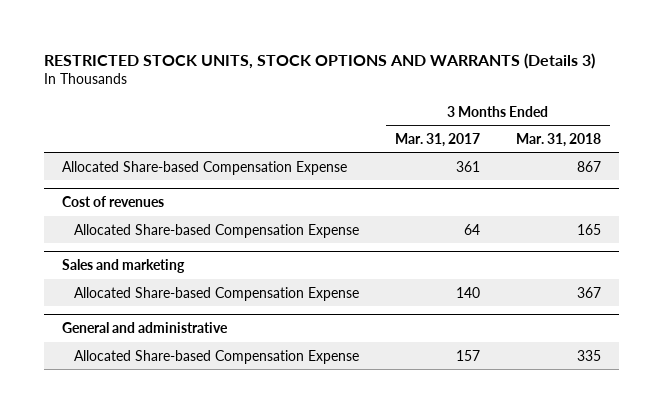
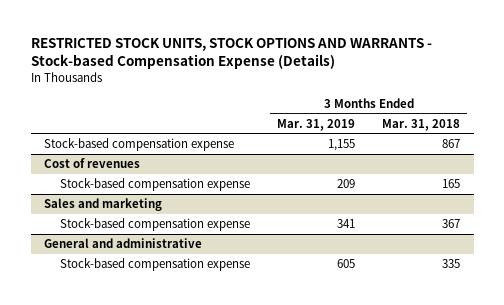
- RESTRICTED STOCK UNITS, STOCK OPTIONS AND WARRANTS (Details 3)
+ RESTRICTED STOCK UNITS, STOCK OPTIONS AND WARRANTS - Stock-based Compensation Expense (Details)
- | 3 Months Ended Mar. 31, 2017 | 3 Months Ended Mar. 31, 2018
+ | 3 Months Ended Mar. 31, 2019 | 3 Months Ended Mar. 31, 2018
- Allocated Share-based Compensation Expense | 361 | 867
+ Stock-based compensation expense | 1,155 | 867
@ Cost of revenues
- Allocated Share-based Compensation Expense | 64 | 165
+ Stock-based compensation expense | 209 | 165
@ Sales and marketing
- Allocated Share-based Compensation Expense | 140 | 367
+ Stock-based compensation expense | 341 | 367
@ General and administrative
- Allocated Share-based Compensation Expense | 157 | 335
+ Stock-based compensation expense | 605 | 335

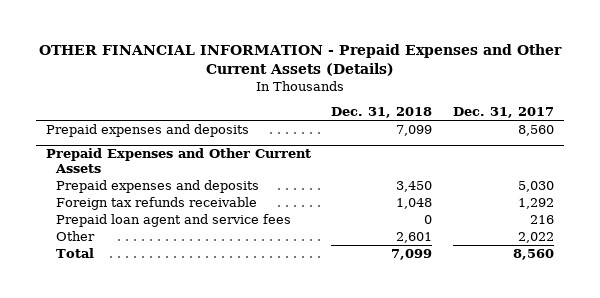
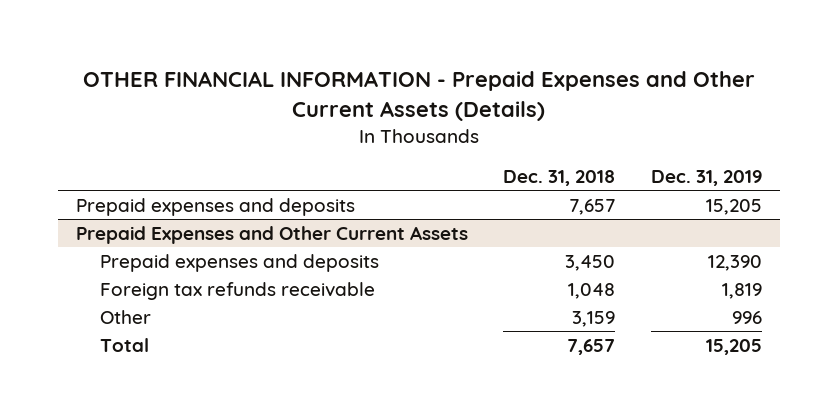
- | Dec. 31, 2018 | Dec. 31, 2017
+ | Dec. 31, 2018 | Dec. 31, 2019
- Prepaid expenses and deposits | 7,099 | 8,560
+ Prepaid expenses and deposits | 7,657 | 15,205
@ Prepaid Expenses and Other Current Assets
- Prepaid loan agent and service fees | 0 | 216
- Other | 2,601 | 2,022
- Total | 7,099 | 8,560
+ Other | 3,159 | 996
+ Total | 7,657 | 15,205

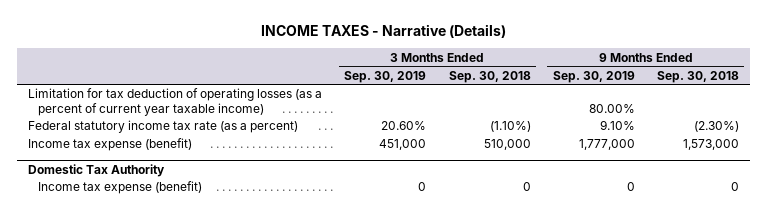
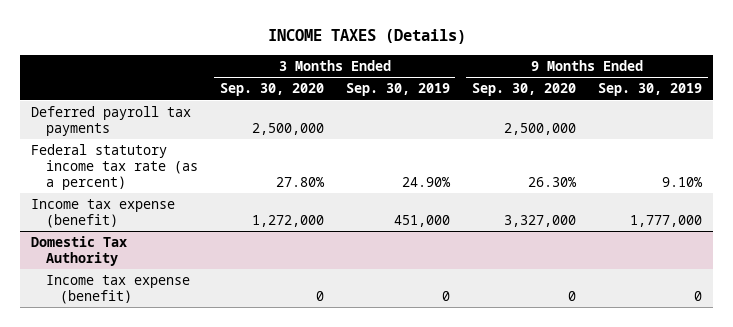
- INCOME TAXES - Narrative (Details)
+ INCOME TAXES (Details)
- | 3 Months Ended Sep. 30, 2019 | 3 Months Ended Sep. 30, 2018 | 9 Months Ended Sep. 30, 2019 | 9 Months Ended Sep. 30, 2018
+ | 3 Months Ended Sep. 30, 2020 | 3 Months Ended Sep. 30, 2019 | 9 Months Ended Sep. 30, 2020 | 9 Months Ended Sep. 30, 2019
- Limitation for tax deduction of operating losses (as a percent of current year taxable income) | | | 80.00% |
- Federal statutory income tax rate (as a percent) | 20.60% | (1.10%) | 9.10% | (2.30%)
+ Deferred payroll tax payments | 2,500,000 | | 2,500,000 |
+ Federal statutory income tax rate (as a percent) | 27.80% | 24.90% | 26.30% | 9.10%

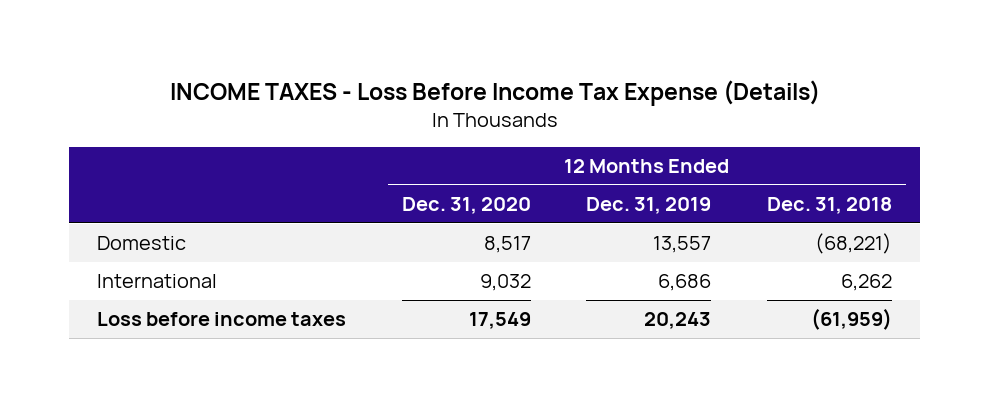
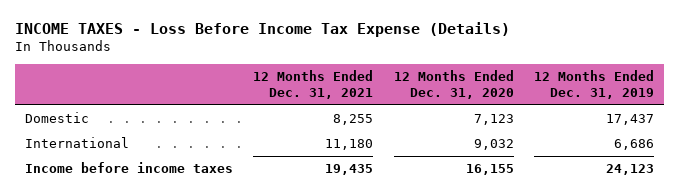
- | 12 Months Ended Dec. 31, 2020 | 12 Months Ended Dec. 31, 2019 | 12 Months Ended Dec. 31, 2018
+ | 12 Months Ended Dec. 31, 2021 | 12 Months Ended Dec. 31, 2020 | 12 Months Ended Dec. 31, 2019
- Domestic | 8,517 | 13,557 | (68,221)
+ Domestic | 8,255 | 7,123 | 17,437
- Loss before income taxes | 17,549 | 20,243 | (61,959)
+ Income before income taxes | 19,435 | 16,155 | 24,123

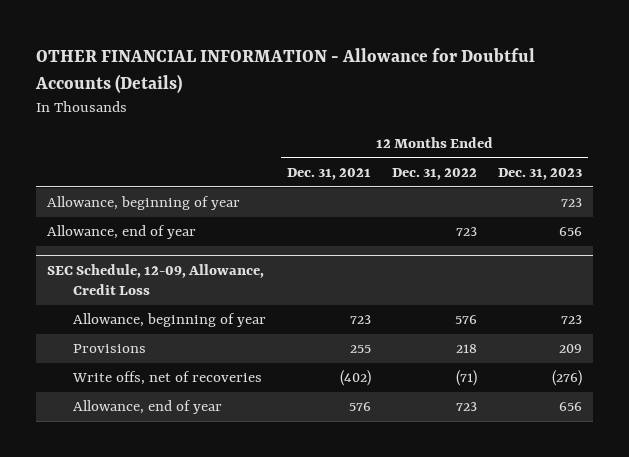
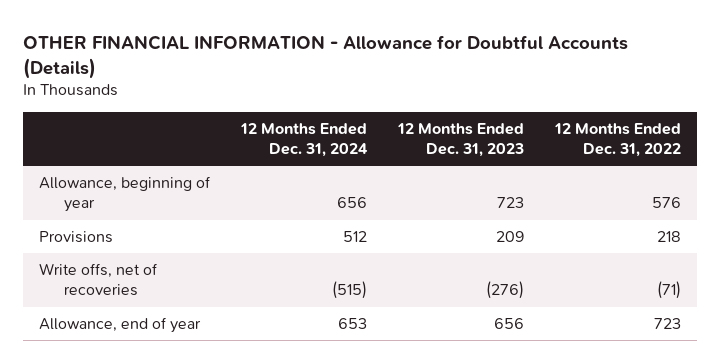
- | 12 Months Ended Dec. 31, 2021 | 12 Months Ended Dec. 31, 2022 | 12 Months Ended Dec. 31, 2023
+ | 12 Months Ended Dec. 31, 2024 | 12 Months Ended Dec. 31, 2023 | 12 Months Ended Dec. 31, 2022
- Allowance, beginning of year | | | 723
- Allowance, end of year | | 723 | 656
- SEC Schedule, 12-09, Allowance, Credit Loss

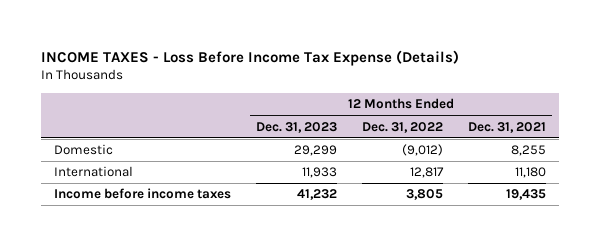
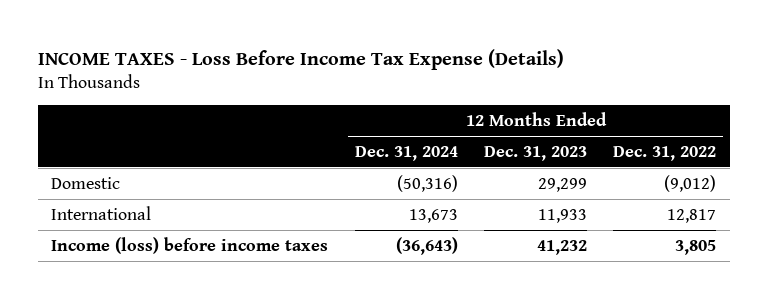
- | 12 Months Ended Dec. 31, 2023 | 12 Months Ended Dec. 31, 2022 | 12 Months Ended Dec. 31, 2021
+ | 12 Months Ended Dec. 31, 2024 | 12 Months Ended Dec. 31, 2023 | 12 Months Ended Dec. 31, 2022
- Income before income taxes | 41,232 | 3,805 | 19,435
+ Income (loss) before income taxes | (36,643) | 41,232 | 3,805

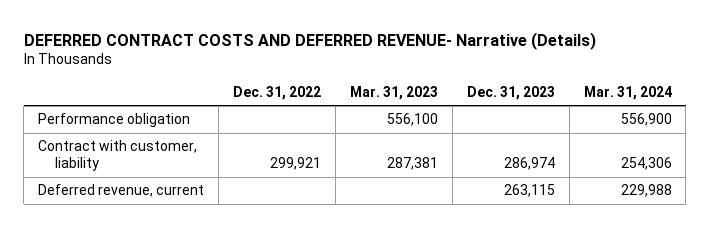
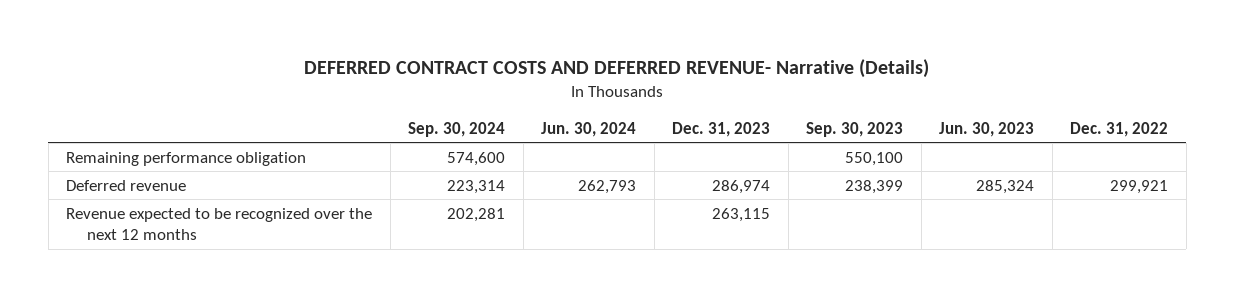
- | Dec. 31, 2022 | Mar. 31, 2023 | Dec. 31, 2023 | Mar. 31, 2024
+ | Sep. 30, 2024 | Jun. 30, 2024 | Dec. 31, 2023 | Sep. 30, 2023 | Jun. 30, 2023 | Dec. 31, 2022
- Performance obligation | | 556,100 | | 556,900
- Contract with customer, liability | 299,921 | 287,381 | 286,974 | 254,306
- Deferred revenue, current | | | 263,115 | 229,988
+ Remaining performance obligation | 574,600 | | | 550,100 | |
+ Deferred revenue | 223,314 | 262,793 | 286,974 | 238,399 | 285,324 | 299,921
+ Revenue expected to be recognized over the next 12 months | 202,281 | | 263,115 | | |

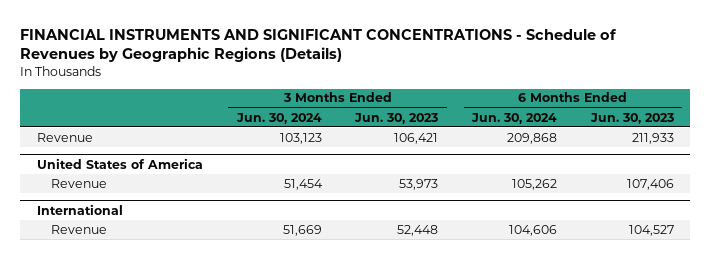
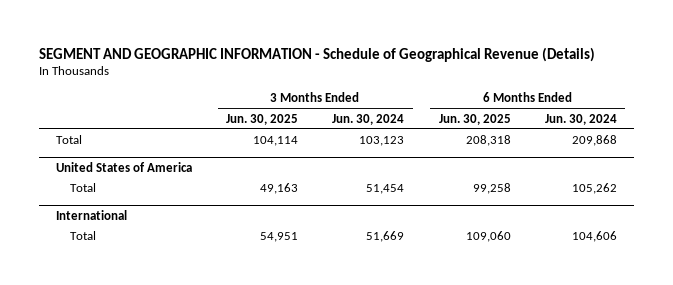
- FINANCIAL INSTRUMENTS AND SIGNIFICANT CONCENTRATIONS - Schedule of Revenues by Geographic Regions (Details)
+ SEGMENT AND GEOGRAPHIC INFORMATION - Schedule of Geographical Revenue (Details)
- | 3 Months Ended Jun. 30, 2024 | 3 Months Ended Jun. 30, 2023 | 6 Months Ended Jun. 30, 2024 | 6 Months Ended Jun. 30, 2023
+ | 3 Months Ended Jun. 30, 2025 | 3 Months Ended Jun. 30, 2024 | 6 Months Ended Jun. 30, 2025 | 6 Months Ended Jun. 30, 2024
- Revenue | 103,123 | 106,421 | 209,868 | 211,933
+ Total | 104,114 | 103,123 | 208,318 | 209,868
@ United States of America
- Revenue | 51,454 | 53,973 | 105,262 | 107,406
+ Total | 49,163 | 51,454 | 99,258 | 105,262
@ International
- Revenue | 51,669 | 52,448 | 104,606 | 104,527
+ Total | 54,951 | 51,669 | 109,060 | 104,606

